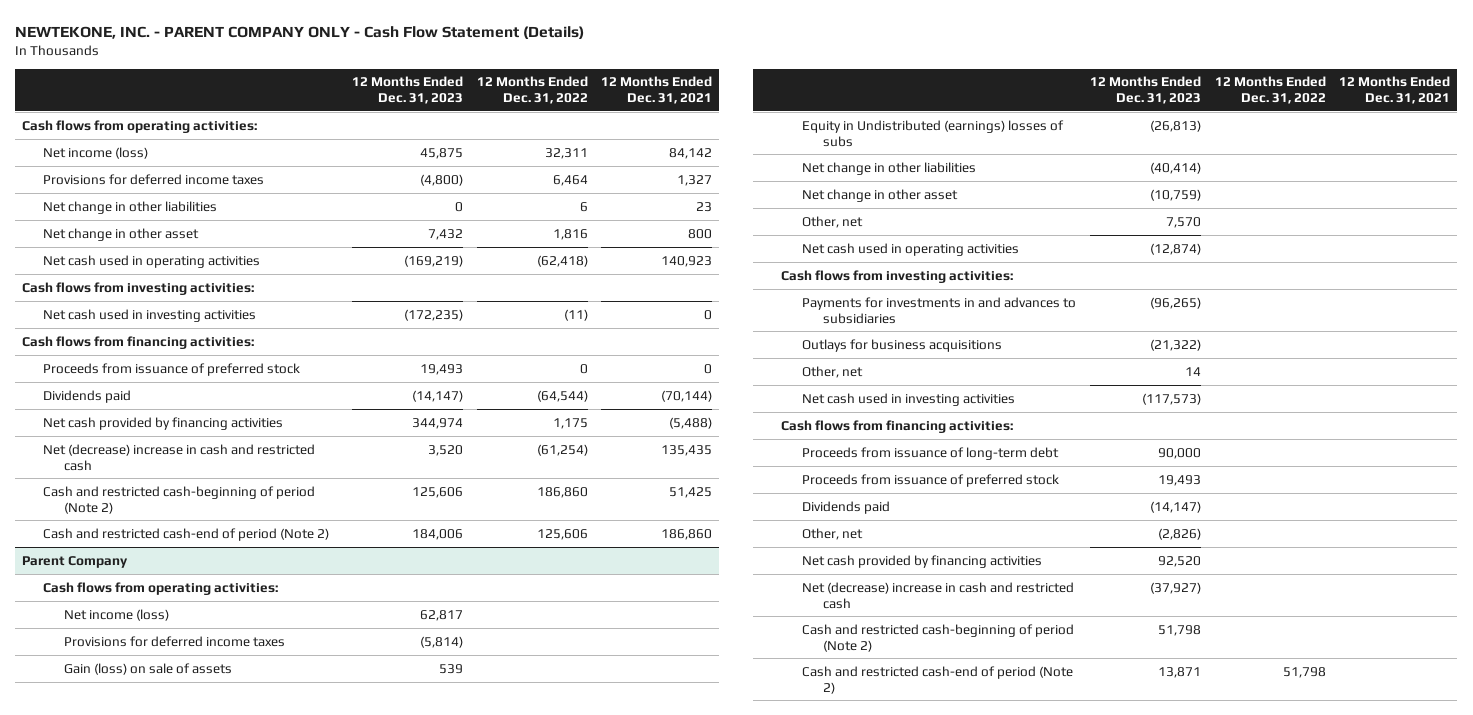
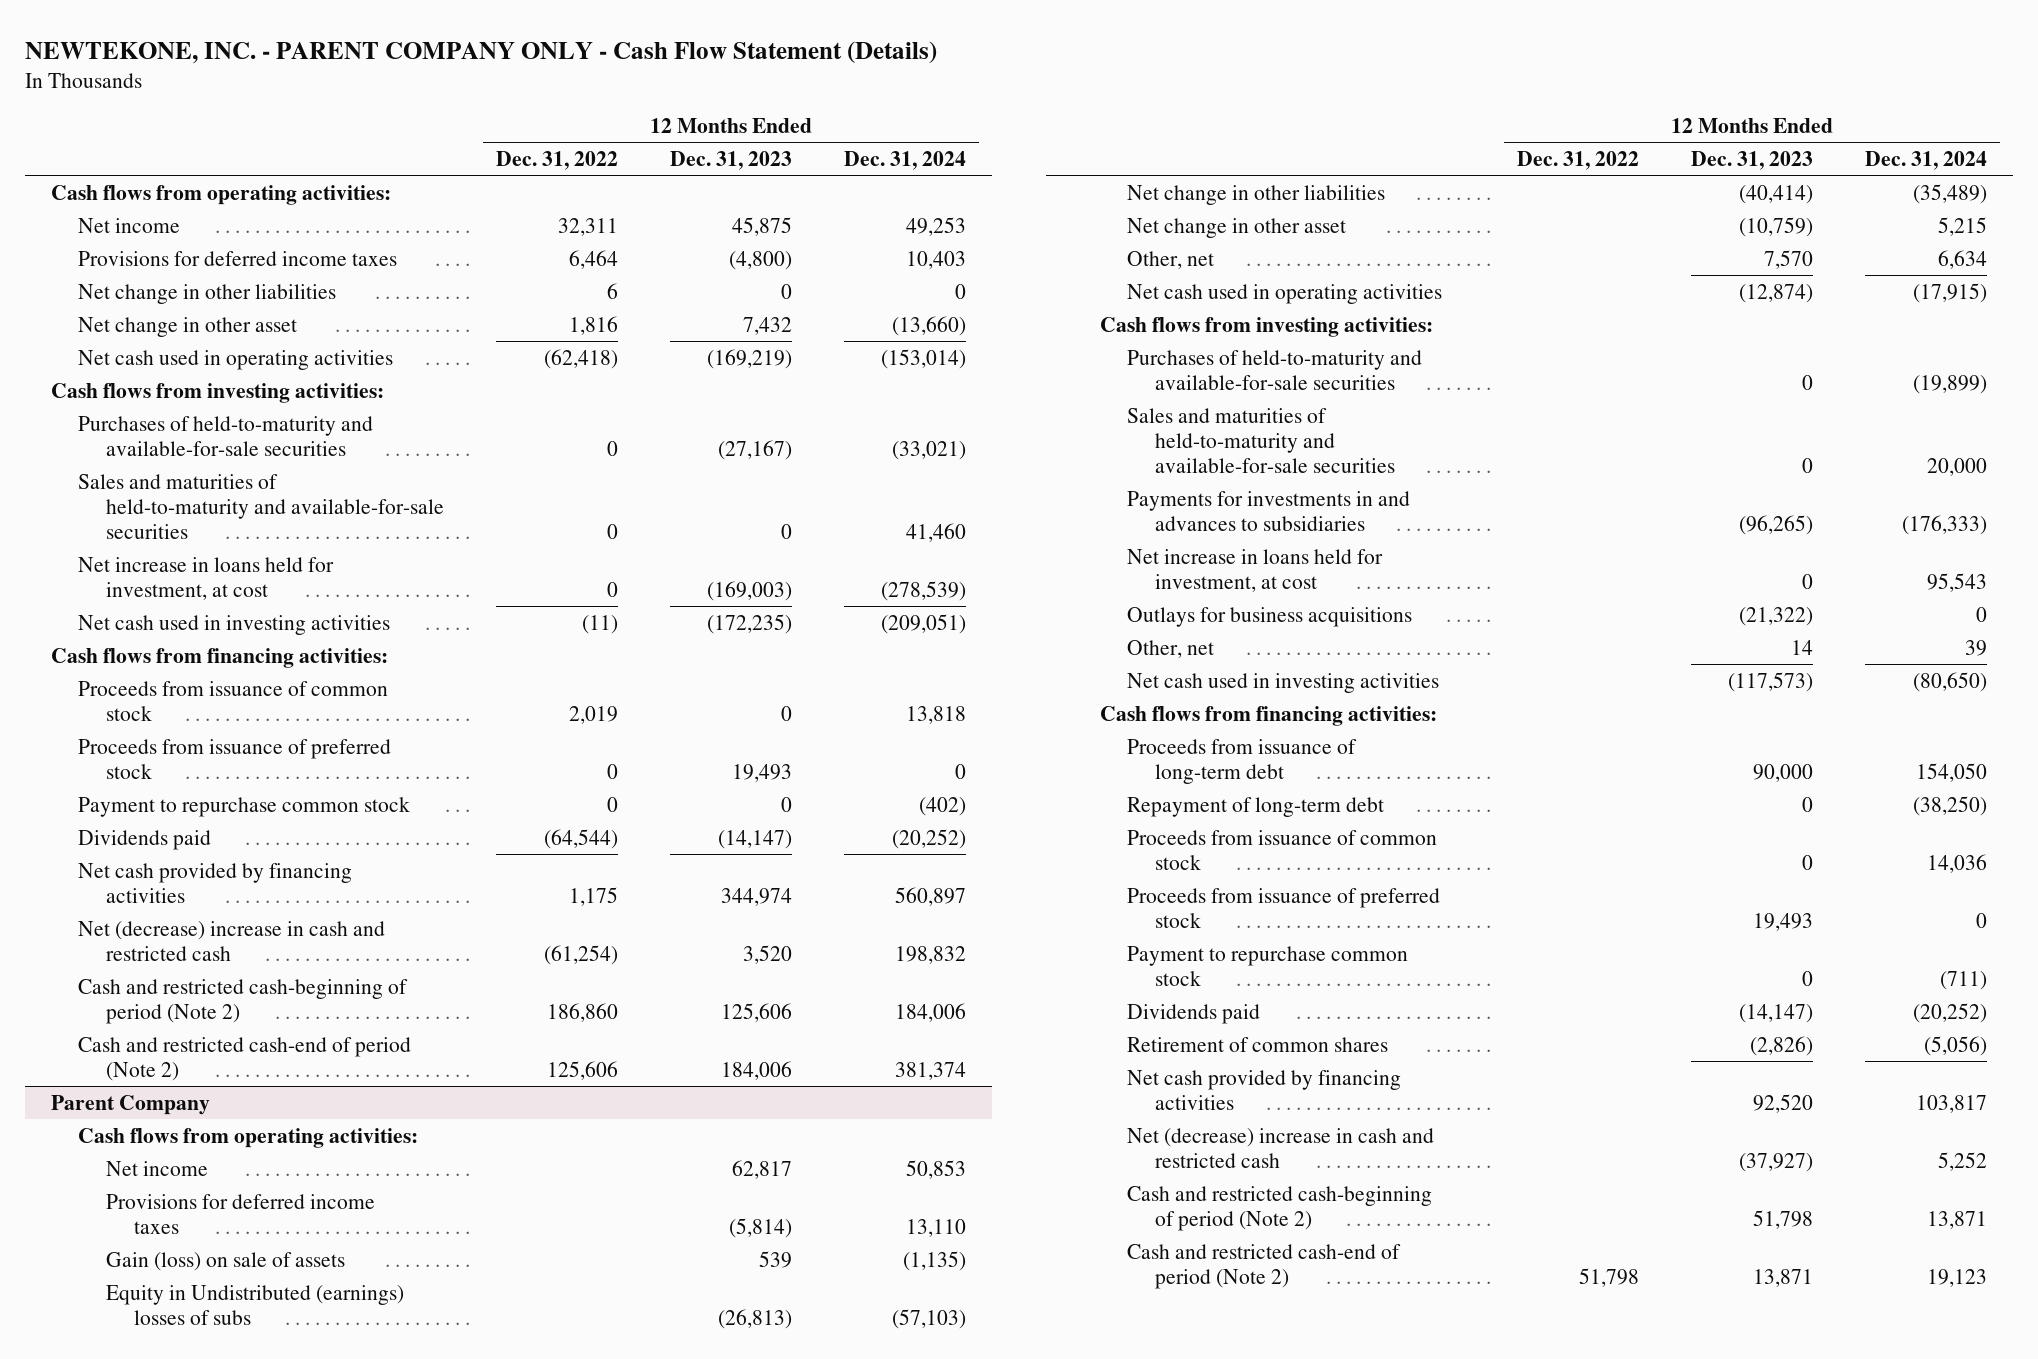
- | 12 Months Ended Dec. 31, 2023 | 12 Months Ended Dec. 31, 2022 | 12 Months Ended Dec. 31, 2021
+ | 12 Months Ended Dec. 31, 2022 | 12 Months Ended Dec. 31, 2023 | 12 Months Ended Dec. 31, 2024
- Net income (loss) | 45,875 | 32,311 | 84,142
+ Net income | 32,311 | 45,875 | 49,253
+ Purchases of held-to-maturity and available-for-sale securities | 0 | (27,167) | (33,021)
+ Sales and maturities of held-to-maturity and available-for-sale securities | 0 | 0 | 41,460
+ Net increase in loans held for investment, at cost | 0 | (169,003) | (278,539)
+ Proceeds from issuance of common stock | 2,019 | 0 | 13,818
+ Payment to repurchase common stock | 0 | 0 | (402)
@ Parent Company
- Net income (loss) | 62,817 | |
+ Net income | | 62,817 | 50,853
+ Purchases of held-to-maturity and available-for-sale securities | | 0 | (19,899)
+ Sales and maturities of held-to-maturity and available-for-sale securities | | 0 | 20,000
+ Net increase in loans held for investment, at cost | | 0 | 95,543
+ Repayment of long-term debt | | 0 | (38,250)
+ Proceeds from issuance of common stock | | 0 | 14,036
+ Payment to repurchase common stock | | 0 | (711)
- Other, net | (2,826) | |
+ Retirement of common shares | | (2,826) | (5,056)

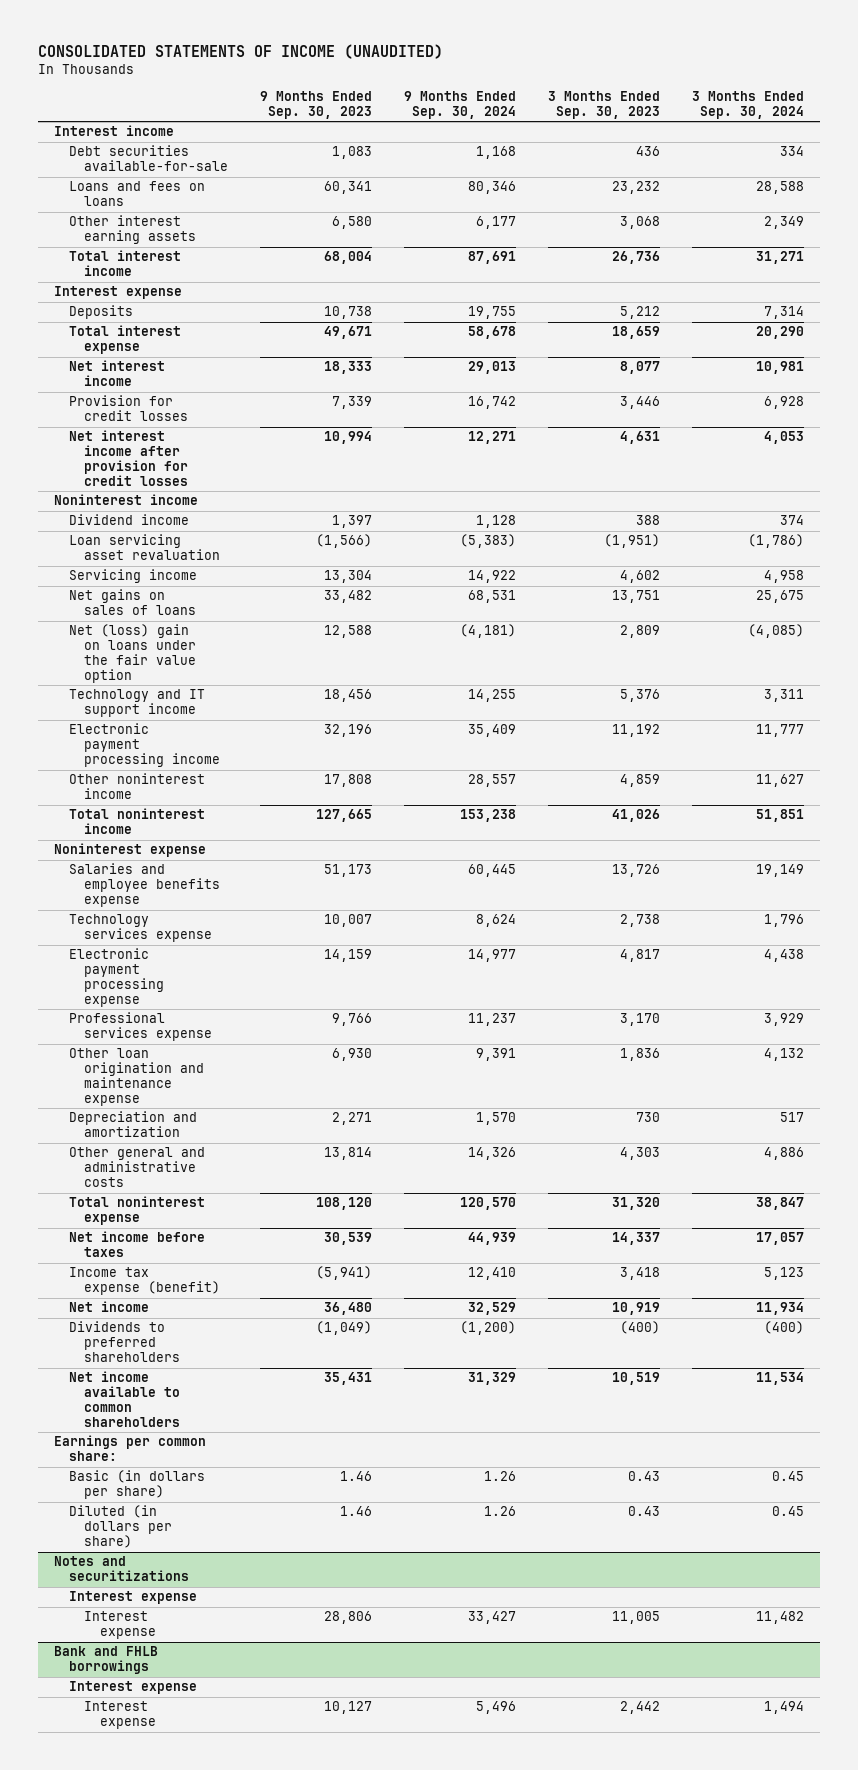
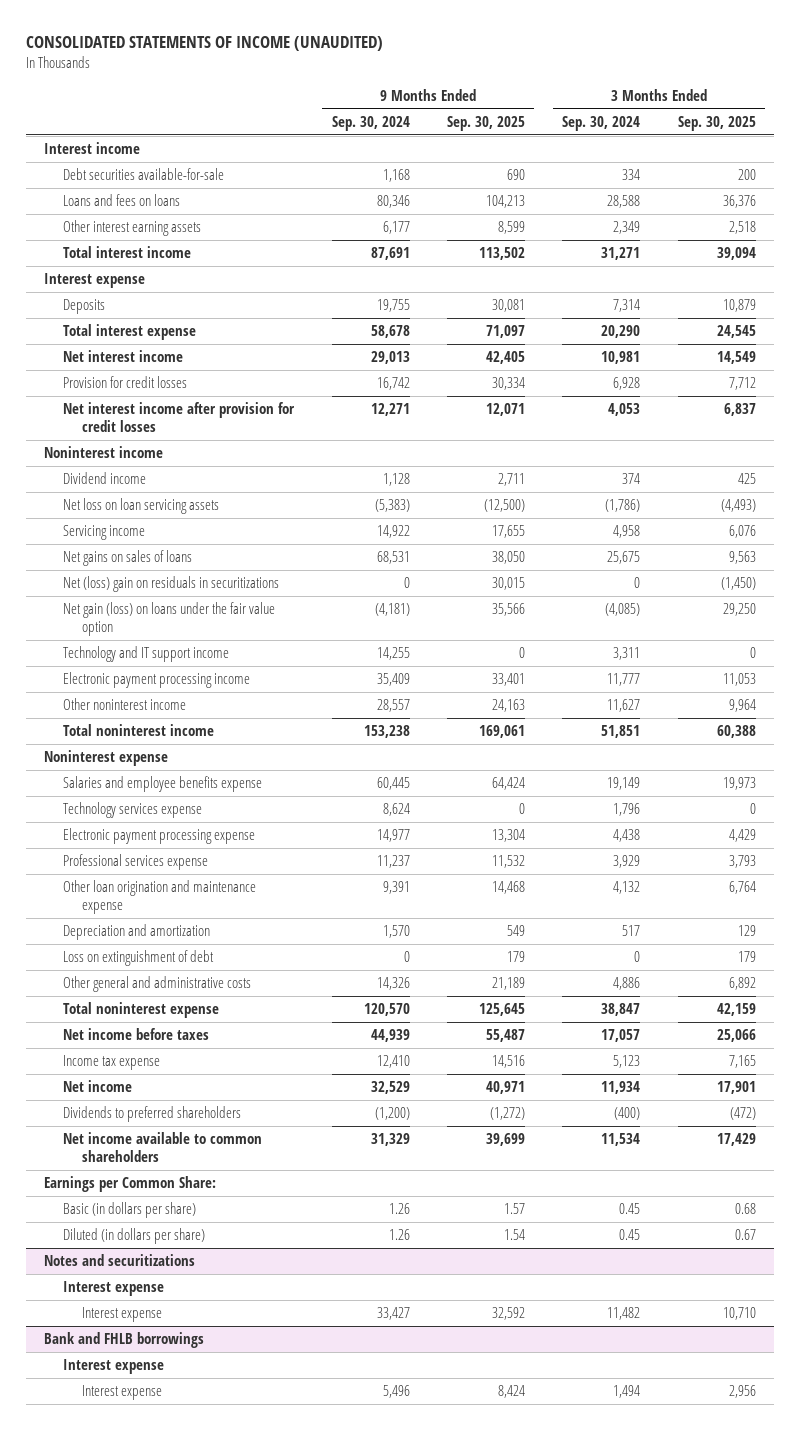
- | 9 Months Ended Sep. 30, 2023 | 9 Months Ended Sep. 30, 2024 | 3 Months Ended Sep. 30, 2023 | 3 Months Ended Sep. 30, 2024
+ | 9 Months Ended Sep. 30, 2024 | 9 Months Ended Sep. 30, 2025 | 3 Months Ended Sep. 30, 2024 | 3 Months Ended Sep. 30, 2025
- Loan servicing asset revaluation | (1,566) | (5,383) | (1,951) | (1,786)
+ Net loss on loan servicing assets | (5,383) | (12,500) | (1,786) | (4,493)
- Net (loss) gain on loans under the fair value option | 12,588 | (4,181) | 2,809 | (4,085)
+ Net (loss) gain on residuals in securitizations | 0 | 30,015 | 0 | (1,450)
+ Net gain (loss) on loans under the fair value option | (4,181) | 35,566 | (4,085) | 29,250
+ Loss on extinguishment of debt | 0 | 179 | 0 | 179
- Income tax expense (benefit) | (5,941) | 12,410 | 3,418 | 5,123
+ Income tax expense | 12,410 | 14,516 | 5,123 | 7,165
- Earnings per common share:
+ Earnings per Common Share:

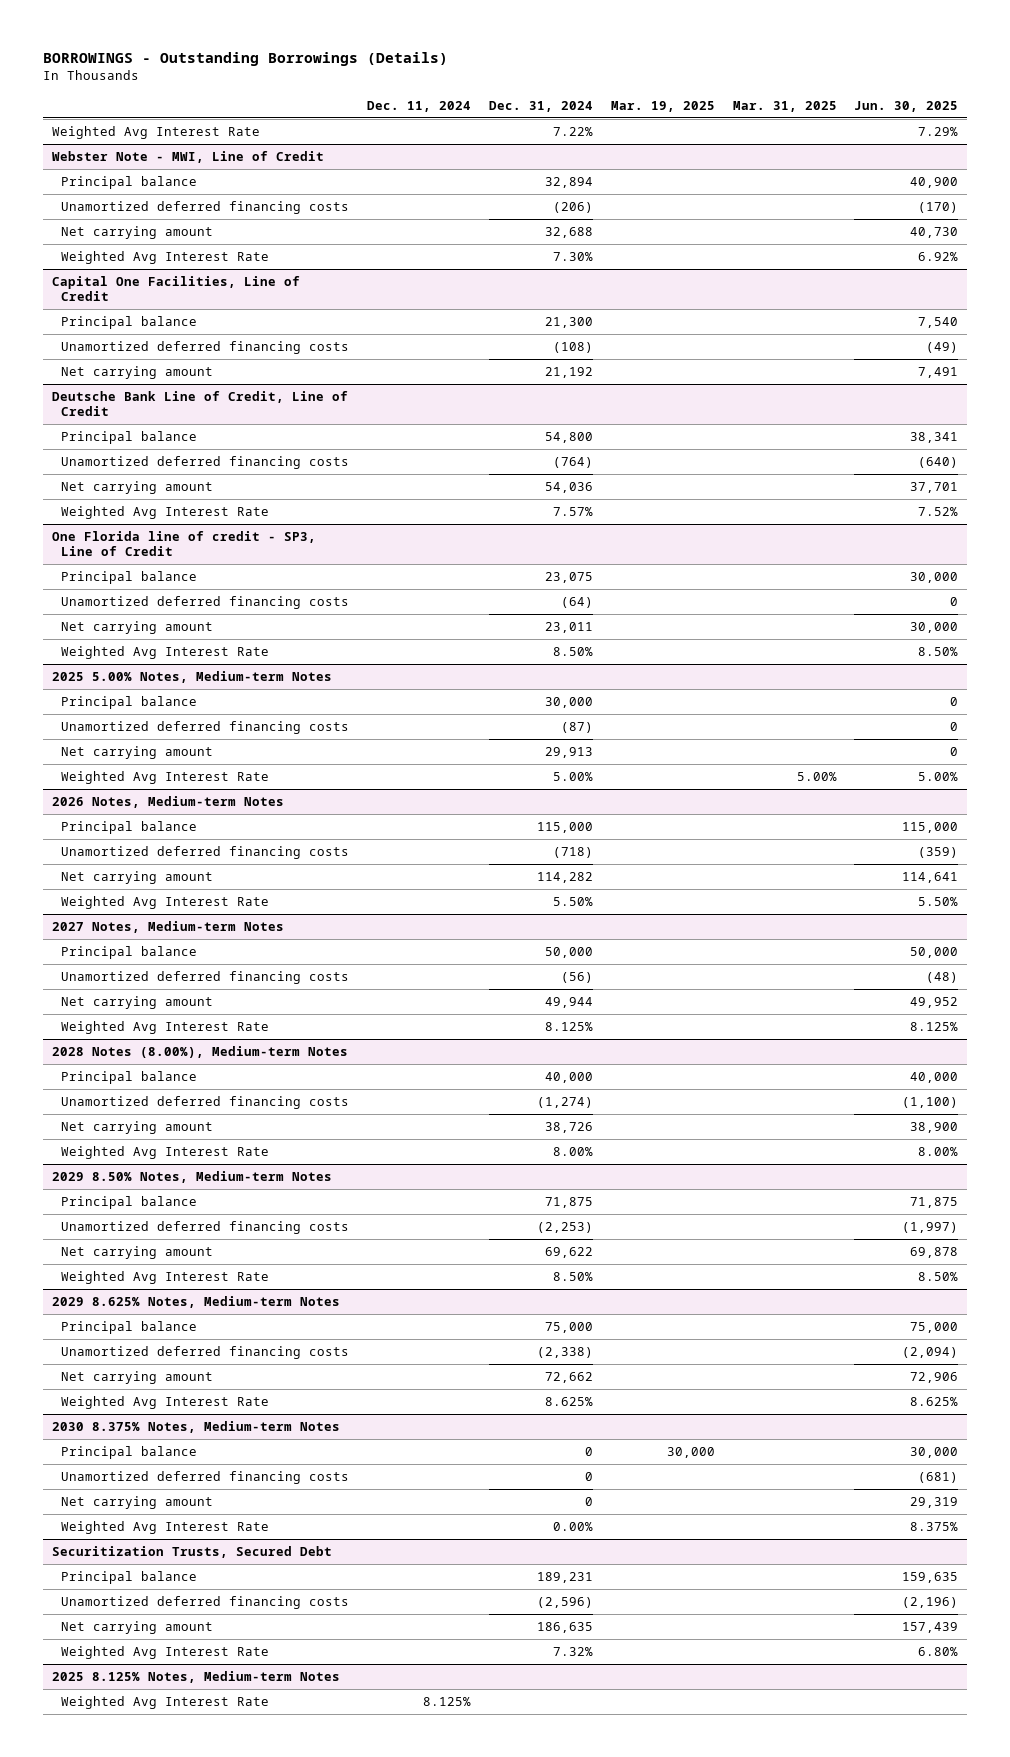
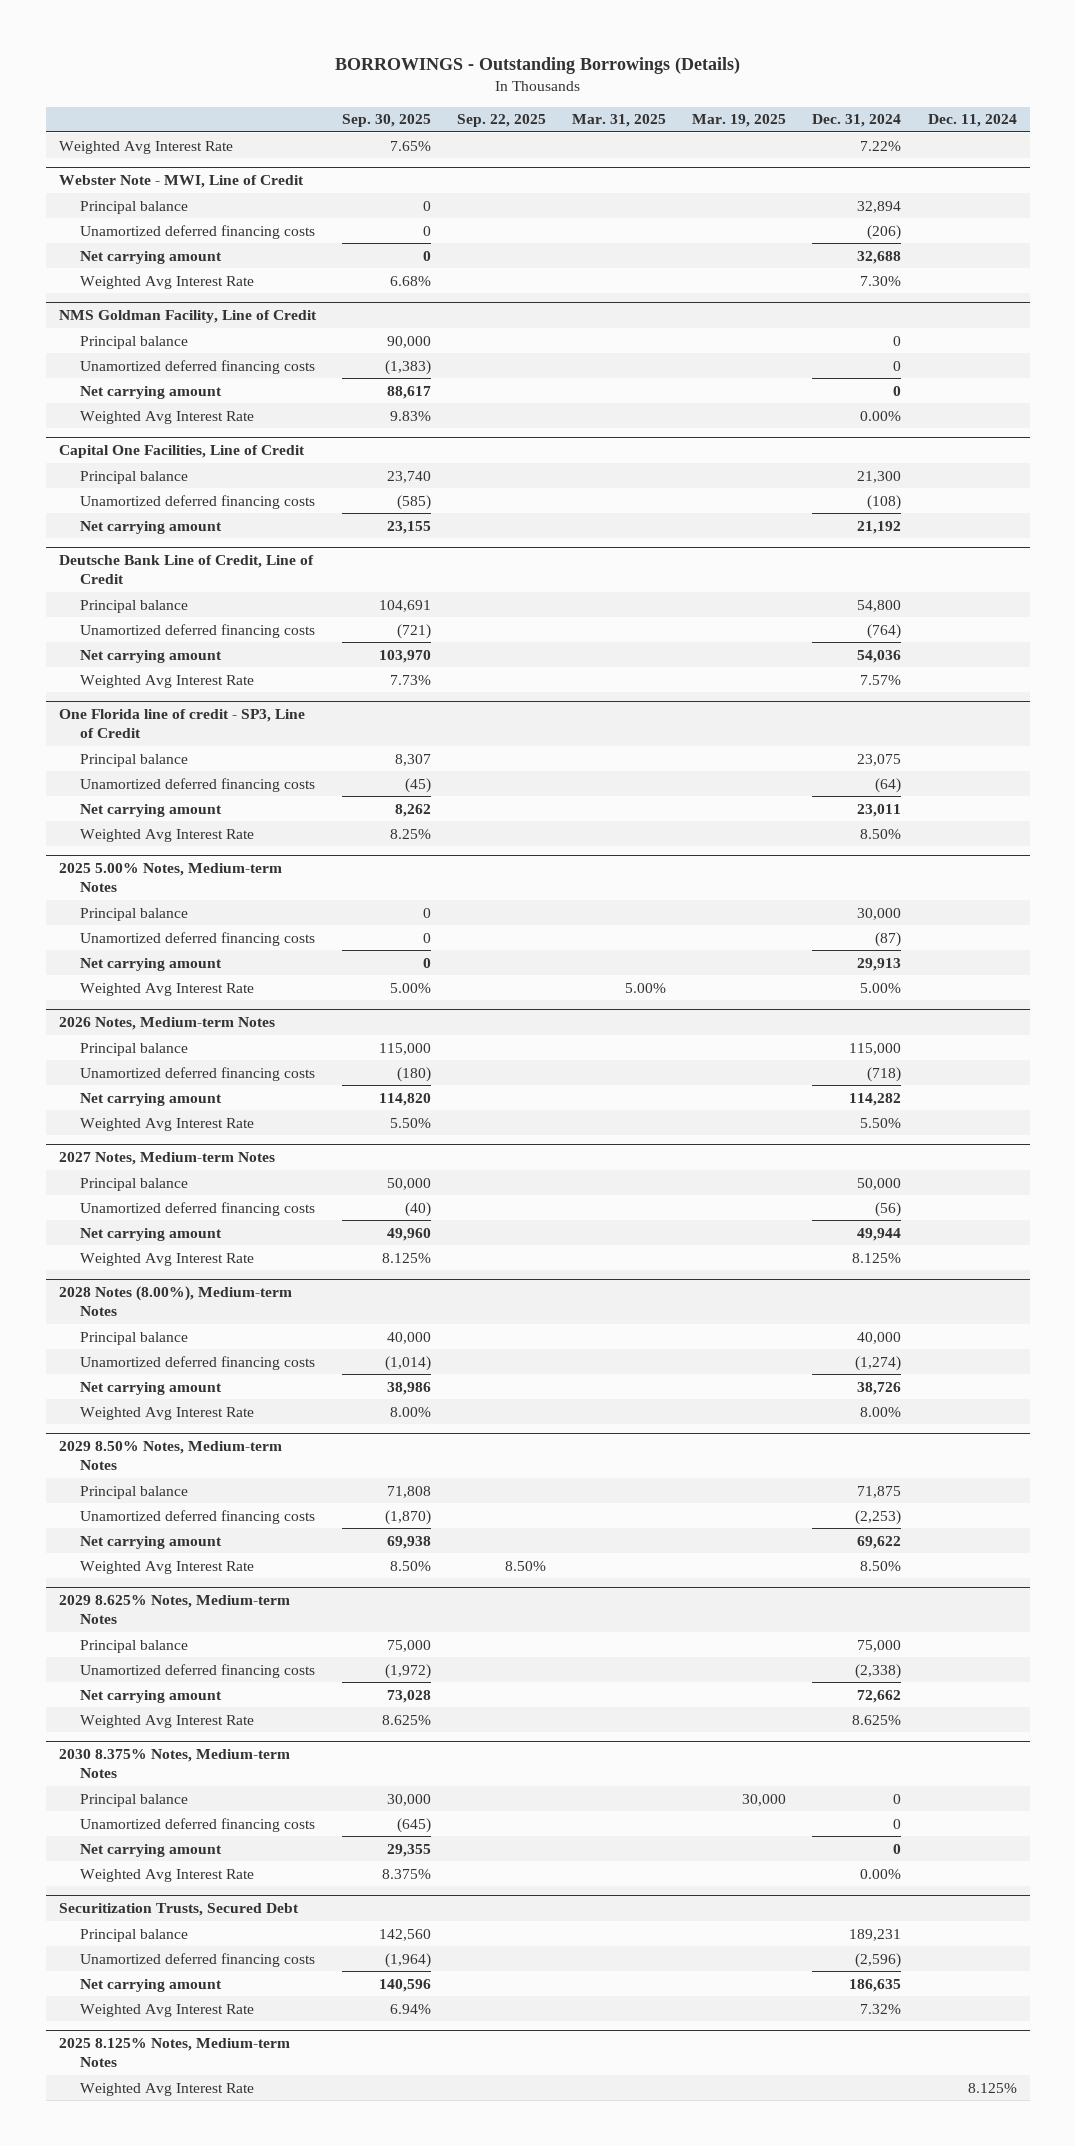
- | Dec. 11, 2024 | Dec. 31, 2024 | Mar. 19, 2025 | Mar. 31, 2025 | Jun. 30, 2025
+ | Sep. 30, 2025 | Sep. 22, 2025 | Mar. 31, 2025 | Mar. 19, 2025 | Dec. 31, 2024 | Dec. 11, 2024
+ NMS Goldman Facility, Line of Credit
+ Principal balance | 90,000 | | | | 0 |
+ Unamortized deferred financing costs | (1,383) | | | | 0 |
+ Net carrying amount | 88,617 | | | | 0 |
+ Weighted Avg Interest Rate | 9.83% | | | | 0.00% |

